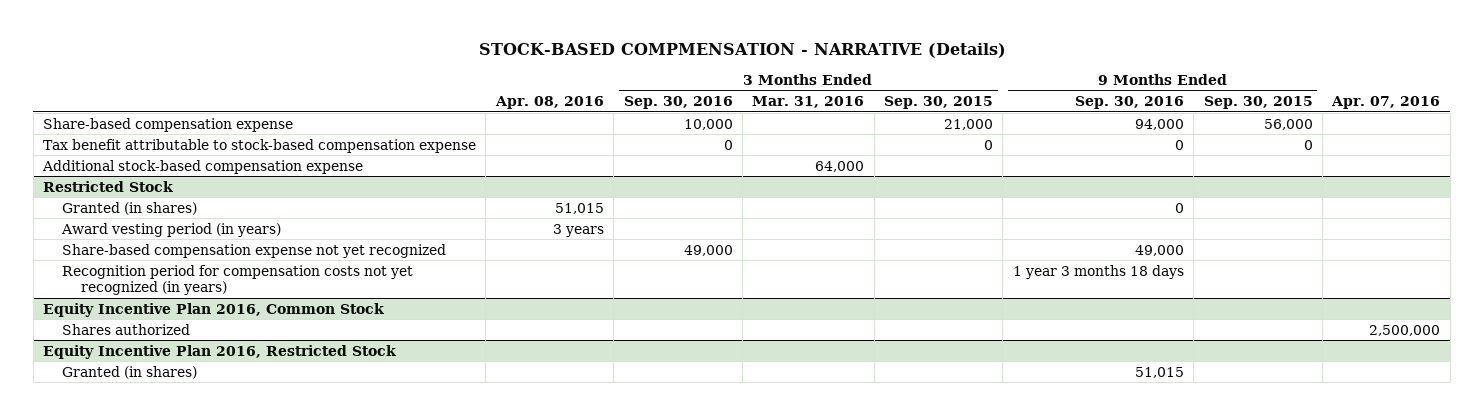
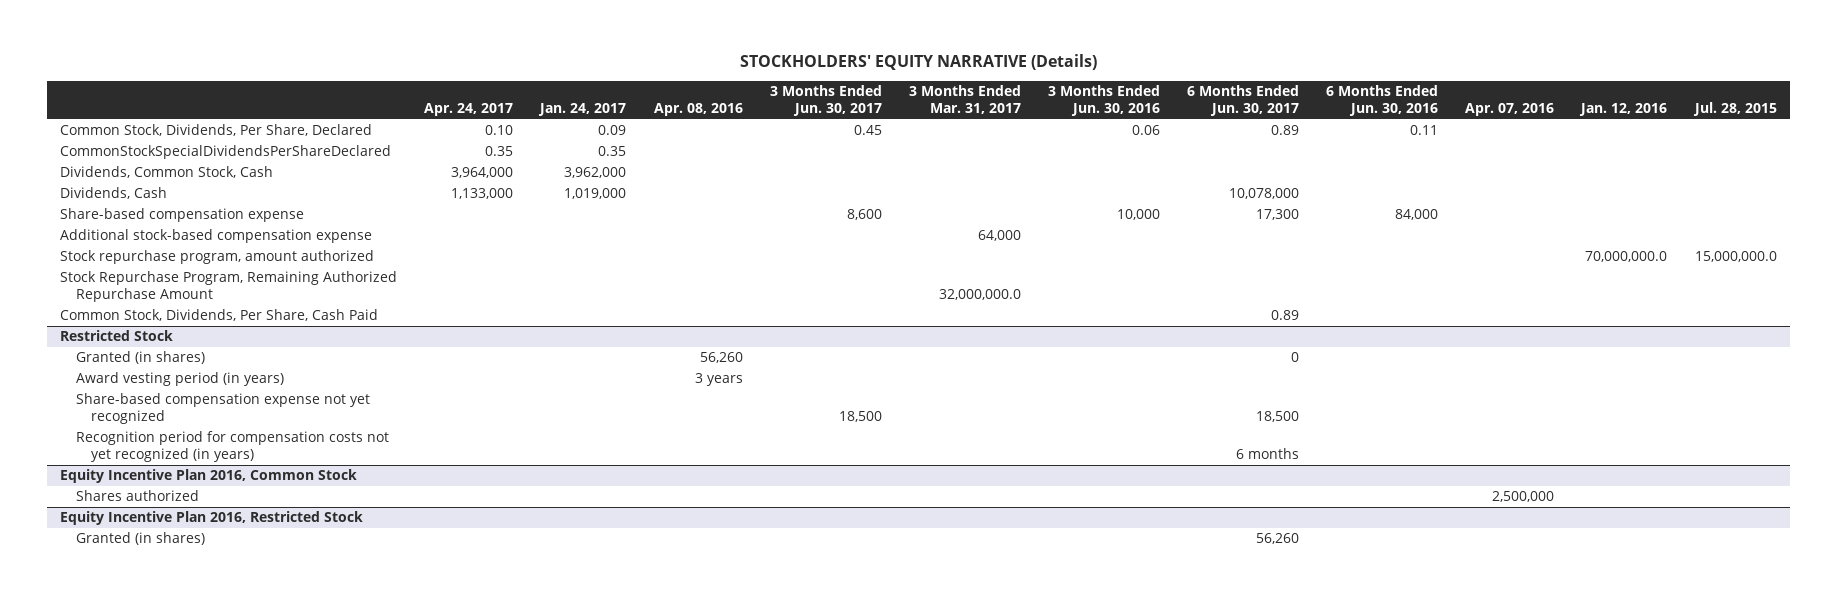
- STOCK-BASED COMPMENSATION - NARRATIVE (Details)
+ STOCKHOLDERS' EQUITY NARRATIVE (Details)
- | Apr. 08, 2016 | 3 Months Ended Sep. 30, 2016 | 3 Months Ended Mar. 31, 2016 | 3 Months Ended Sep. 30, 2015 | 9 Months Ended Sep. 30, 2016 | 9 Months Ended Sep. 30, 2015 | Apr. 07, 2016
+ | Apr. 24, 2017 | Jan. 24, 2017 | Apr. 08, 2016 | 3 Months Ended Jun. 30, 2017 | 3 Months Ended Mar. 31, 2017 | 3 Months Ended Jun. 30, 2016 | 6 Months Ended Jun. 30, 2017 | 6 Months Ended Jun. 30, 2016 | Apr. 07, 2016 | Jan. 12, 2016 | Jul. 28, 2015
+ Common Stock, Dividends, Per Share, Declared | 0.10 | 0.09 | | 0.45 | | 0.06 | 0.89 | 0.11 | | |
+ CommonStockSpecialDividendsPerShareDeclared | 0.35 | 0.35 | | | | | | | | |
+ Dividends, Common Stock, Cash | 3,964,000 | 3,962,000 | | | | | | | | |
+ Dividends, Cash | 1,133,000 | 1,019,000 | | | | | 10,078,000 | | | |
- Tax benefit attributable to stock-based compensation expense | | 0 | | 0 | 0 | 0 |
+ Stock repurchase program, amount authorized | | | | | | | | | | 70,000,000.0 | 15,000,000.0
+ Stock Repurchase Program, Remaining Authorized Repurchase Amount | | | | | 32,000,000.0 | | | | | |
+ Common Stock, Dividends, Per Share, Cash Paid | | | | | | | 0.89 | | | |
@ Restricted Stock
- Granted (in shares) | 51,015 | | | | 0 | |
+ Granted (in shares) | | | 56,260 | | | | 0 | | | |

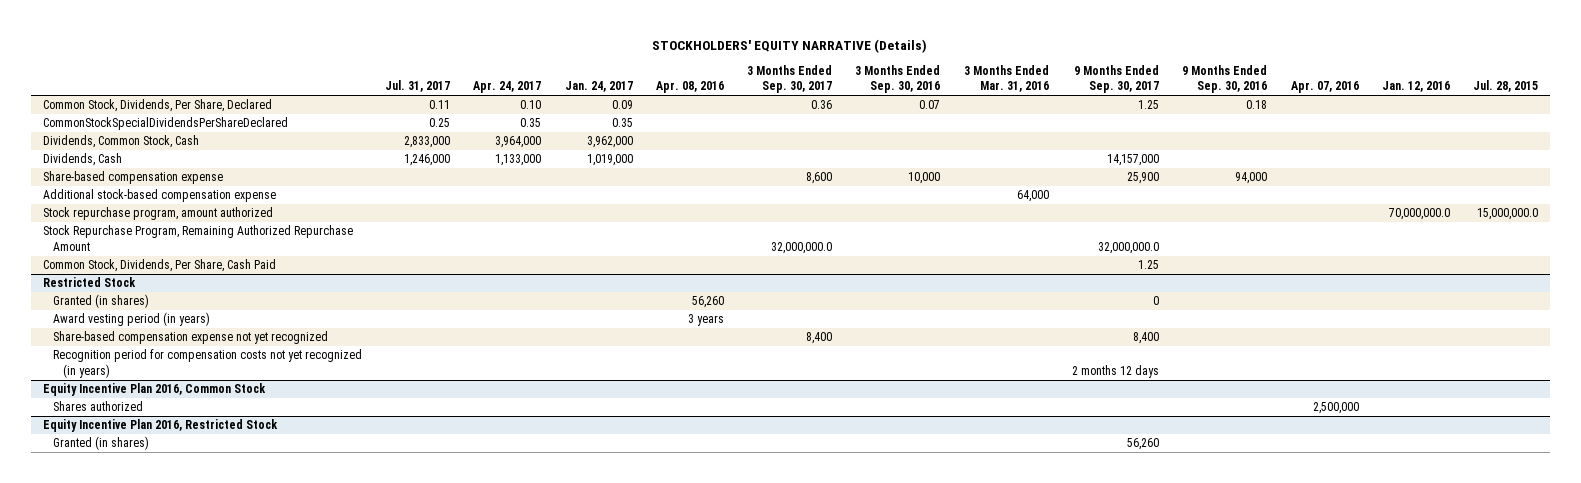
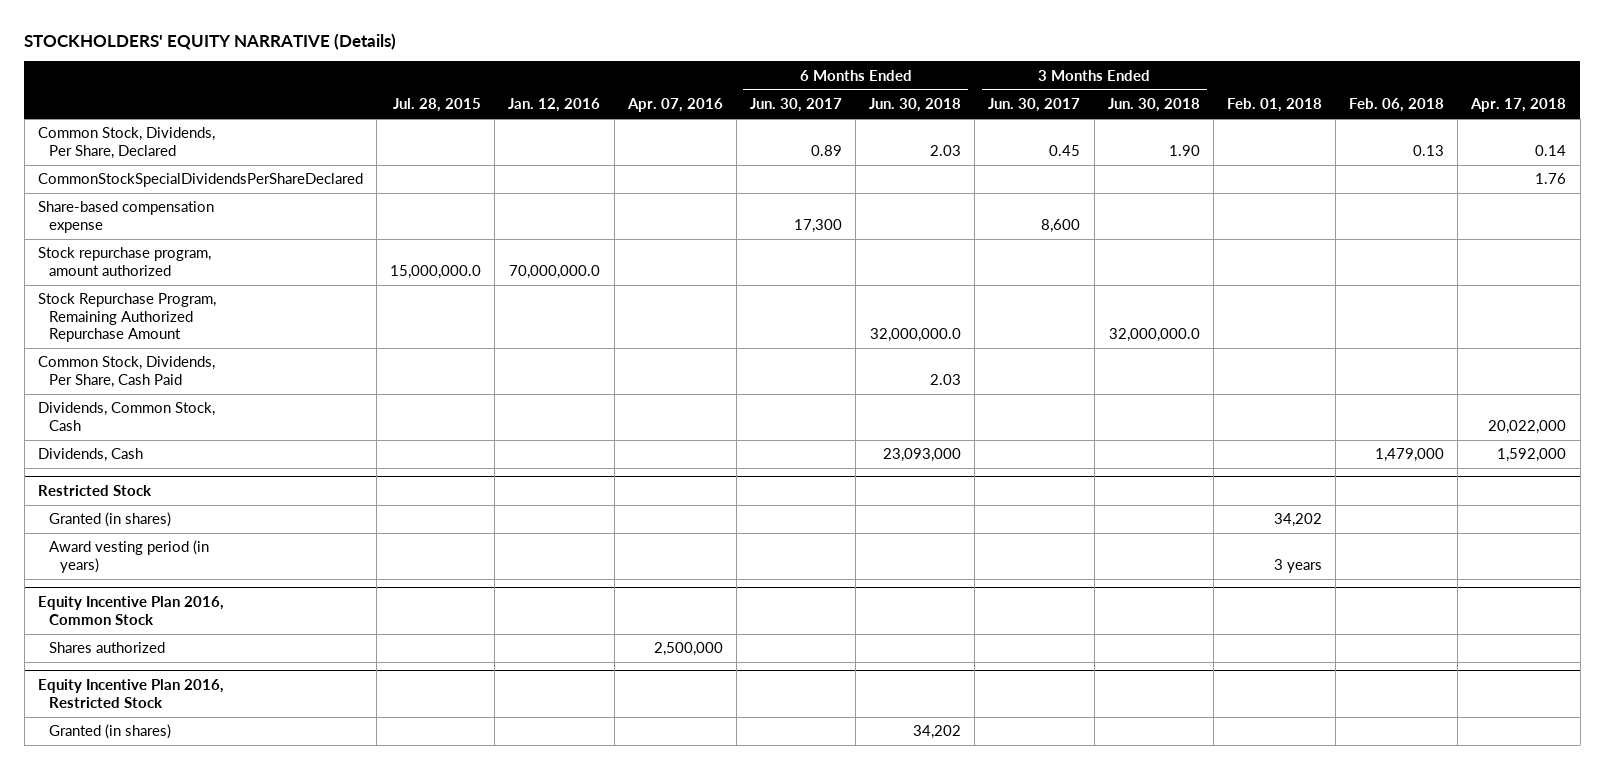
- | Jul. 31, 2017 | Apr. 24, 2017 | Jan. 24, 2017 | Apr. 08, 2016 | 3 Months Ended Sep. 30, 2017 | 3 Months Ended Sep. 30, 2016 | 3 Months Ended Mar. 31, 2016 | 9 Months Ended Sep. 30, 2017 | 9 Months Ended Sep. 30, 2016 | Apr. 07, 2016 | Jan. 12, 2016 | Jul. 28, 2015
+ | Jul. 28, 2015 | Jan. 12, 2016 | Apr. 07, 2016 | 6 Months Ended Jun. 30, 2017 | 6 Months Ended Jun. 30, 2018 | 3 Months Ended Jun. 30, 2017 | 3 Months Ended Jun. 30, 2018 | Feb. 01, 2018 | Feb. 06, 2018 | Apr. 17, 2018
- Additional stock-based compensation expense | | | | | | | 64,000 | | | | |
moved down: Dividends, Common Stock, Cash | | | | | | | | | | 20,022,000
moved down: Dividends, Cash | | | | | 23,093,000 | | | | 1,479,000 | 1,592,000
@ Restricted Stock
- Share-based compensation expense not yet recognized | | | | | 8,400 | | | 8,400 | | | |
- Recognition period for compensation costs not yet recognized (in years) | | | | | | | | 2 months 12 days | | | |

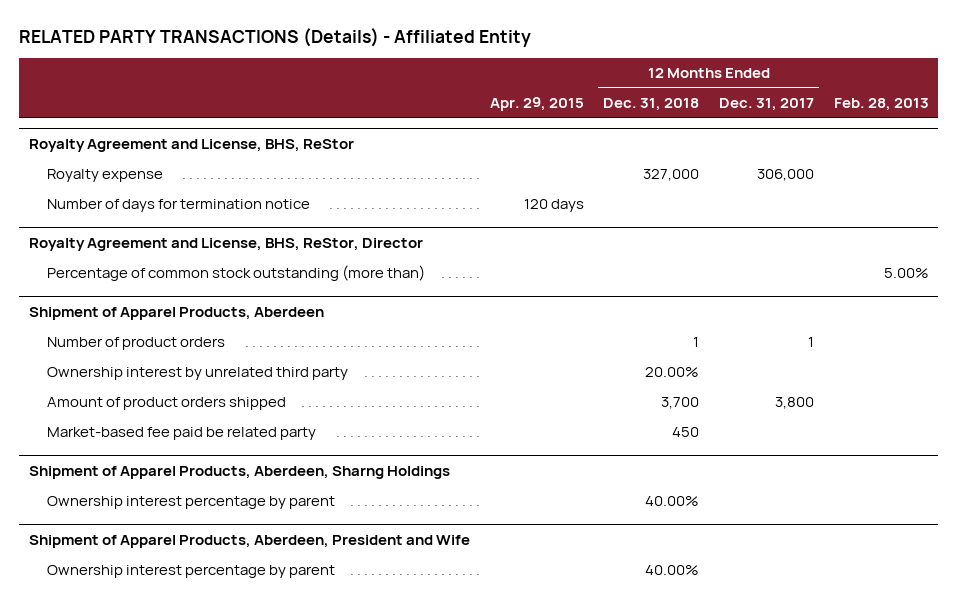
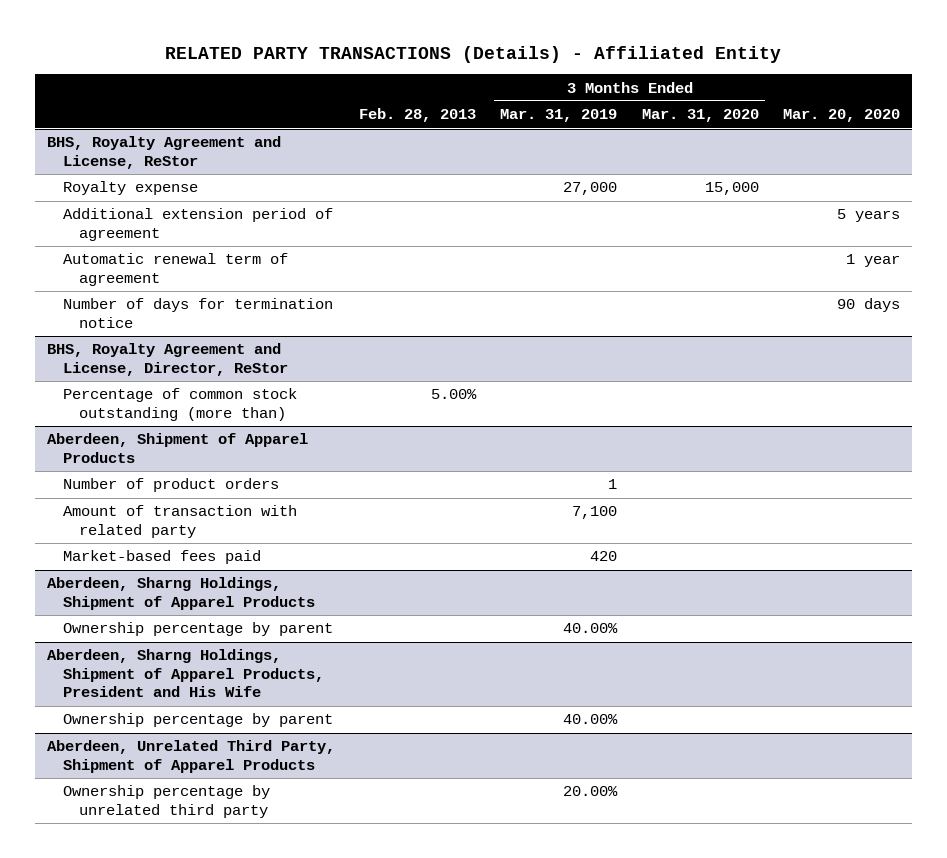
- | Apr. 29, 2015 | 12 Months Ended Dec. 31, 2018 | 12 Months Ended Dec. 31, 2017 | Feb. 28, 2013
+ | Feb. 28, 2013 | 3 Months Ended Mar. 31, 2019 | 3 Months Ended Mar. 31, 2020 | Mar. 20, 2020
- Royalty Agreement and License, BHS, ReStor
+ BHS, Royalty Agreement and License, ReStor
+ Additional extension period of agreement | | | | 5 years
+ Automatic renewal term of agreement | | | | 1 year
- Royalty Agreement and License, BHS, ReStor, Director
+ BHS, Royalty Agreement and License, Director, ReStor
- Shipment of Apparel Products, Aberdeen
+ Aberdeen, Shipment of Apparel Products
- Ownership interest by unrelated third party | | 20.00% | |
- Amount of product orders shipped | | 3,700 | 3,800 |
- Market-based fee paid be related party | | 450 | |
- Shipment of Apparel Products, Aberdeen, Sharng Holdings
- Ownership interest percentage by parent | | 40.00% | |
- Shipment of Apparel Products, Aberdeen, President and Wife
- Ownership interest percentage by parent | | 40.00% | |
+ Amount of transaction with related party | | 7,100 | |
+ Market-based fees paid | | 420 | |
+ Aberdeen, Sharng Holdings, Shipment of Apparel Products
+ Ownership percentage by parent | | 40.00% | |
+ Aberdeen, Sharng Holdings, Shipment of Apparel Products, President and His Wife
+ Ownership percentage by parent | | 40.00% | |
+ Aberdeen, Unrelated Third Party, Shipment of Apparel Products
+ Ownership percentage by unrelated third party | | 20.00% | |

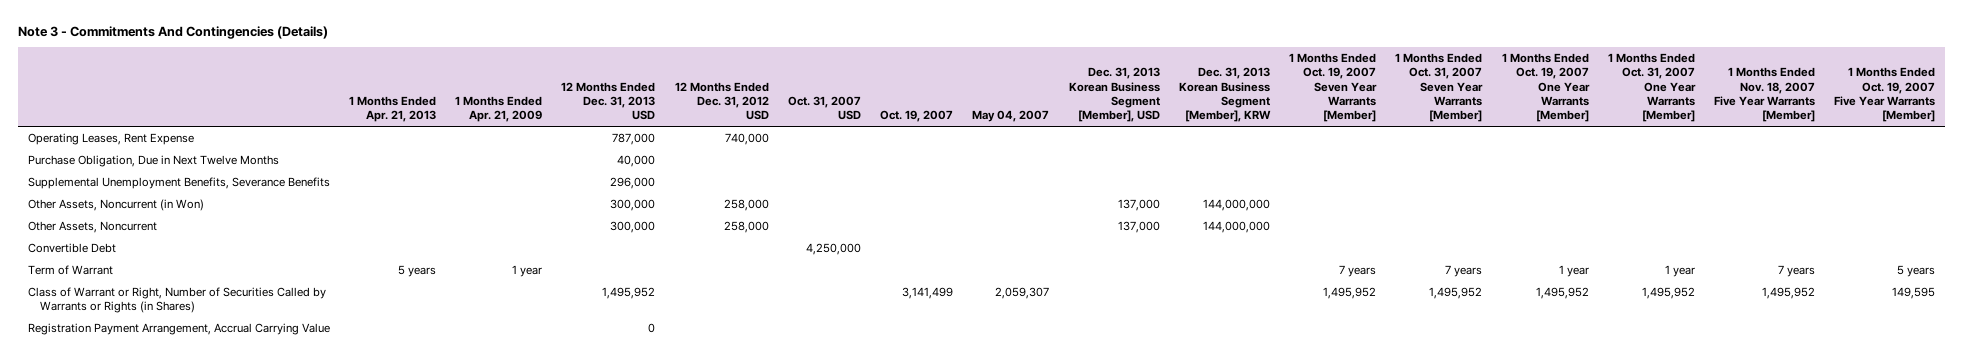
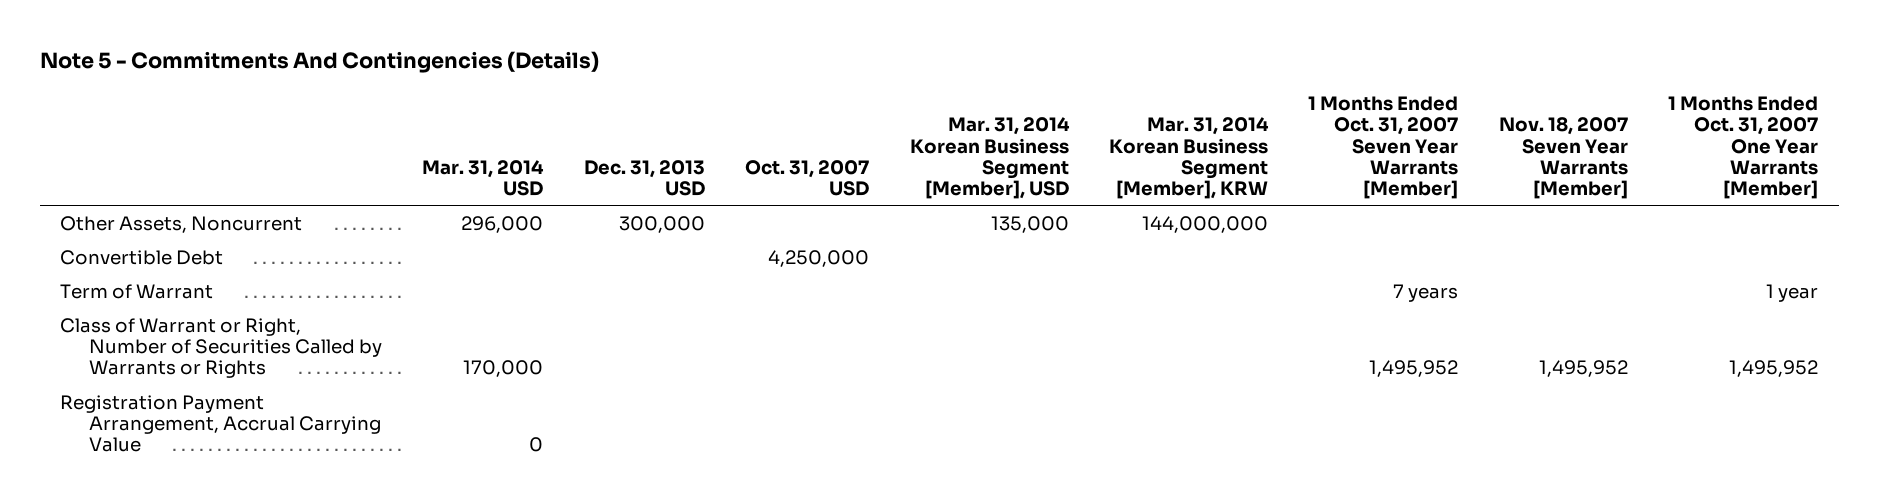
- Note 3 - Commitments And Contingencies (Details)
+ Note 5 - Commitments And Contingencies (Details)
- | 1 Months Ended Apr. 21, 2013 | 1 Months Ended Apr. 21, 2009 | 12 Months Ended Dec. 31, 2013 USD | 12 Months Ended Dec. 31, 2012 USD | Oct. 31, 2007 USD | Oct. 19, 2007 | May 04, 2007 | Dec. 31, 2013 Korean Business Segment [Member], USD | Dec. 31, 2013 Korean Business Segment [Member], KRW | 1 Months Ended Oct. 19, 2007 Seven Year Warrants [Member] | 1 Months Ended Oct. 31, 2007 Seven Year Warrants [Member] | 1 Months Ended Oct. 19, 2007 One Year Warrants [Member] | 1 Months Ended Oct. 31, 2007 One Year Warrants [Member] | 1 Months Ended Nov. 18, 2007 Five Year Warrants [Member] | 1 Months Ended Oct. 19, 2007 Five Year Warrants [Member]
+ | Mar. 31, 2014 USD | Dec. 31, 2013 USD | Oct. 31, 2007 USD | Mar. 31, 2014 Korean Business Segment [Member], USD | Mar. 31, 2014 Korean Business Segment [Member], KRW | 1 Months Ended Oct. 31, 2007 Seven Year Warrants [Member] | Nov. 18, 2007 Seven Year Warrants [Member] | 1 Months Ended Oct. 31, 2007 One Year Warrants [Member]
- Operating Leases, Rent Expense | | | 787,000 | 740,000 | | | | | | | | | | |
- Purchase Obligation, Due in Next Twelve Months | | | 40,000 | | | | | | | | | | | |
- Supplemental Unemployment Benefits, Severance Benefits | | | 296,000 | | | | | | | | | | | |
- Other Assets, Noncurrent (in Won) | | | 300,000 | 258,000 | | | | 137,000 | 144,000,000 | | | | | |
- Class of Warrant or Right, Number of Securities Called by Warrants or Rights (in Shares) | | | 1,495,952 | | | 3,141,499 | 2,059,307 | | | 1,495,952 | 1,495,952 | 1,495,952 | 1,495,952 | 1,495,952 | 149,595
+ Class of Warrant or Right, Number of Securities Called by Warrants or Rights | 170,000 | | | | | 1,495,952 | 1,495,952 | 1,495,952

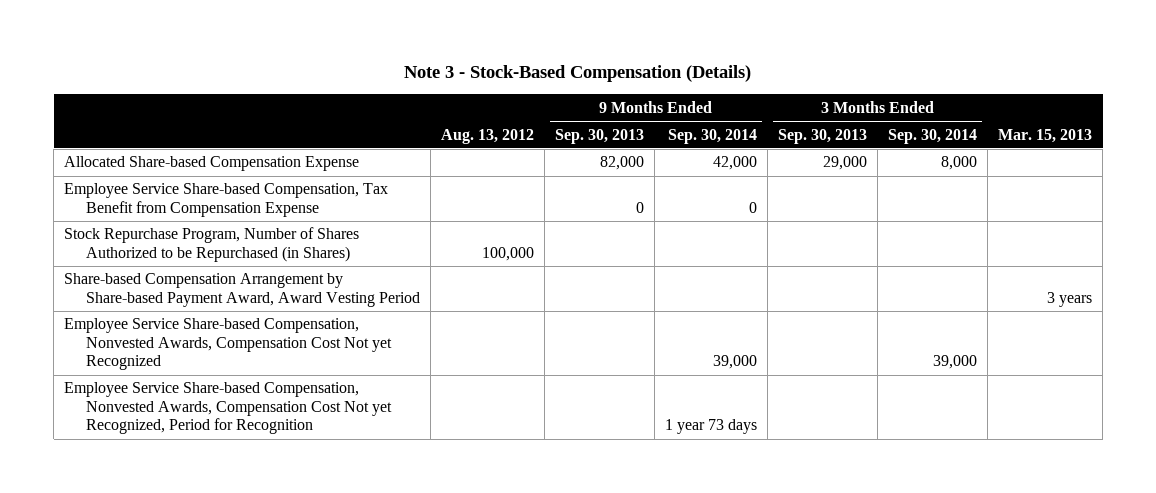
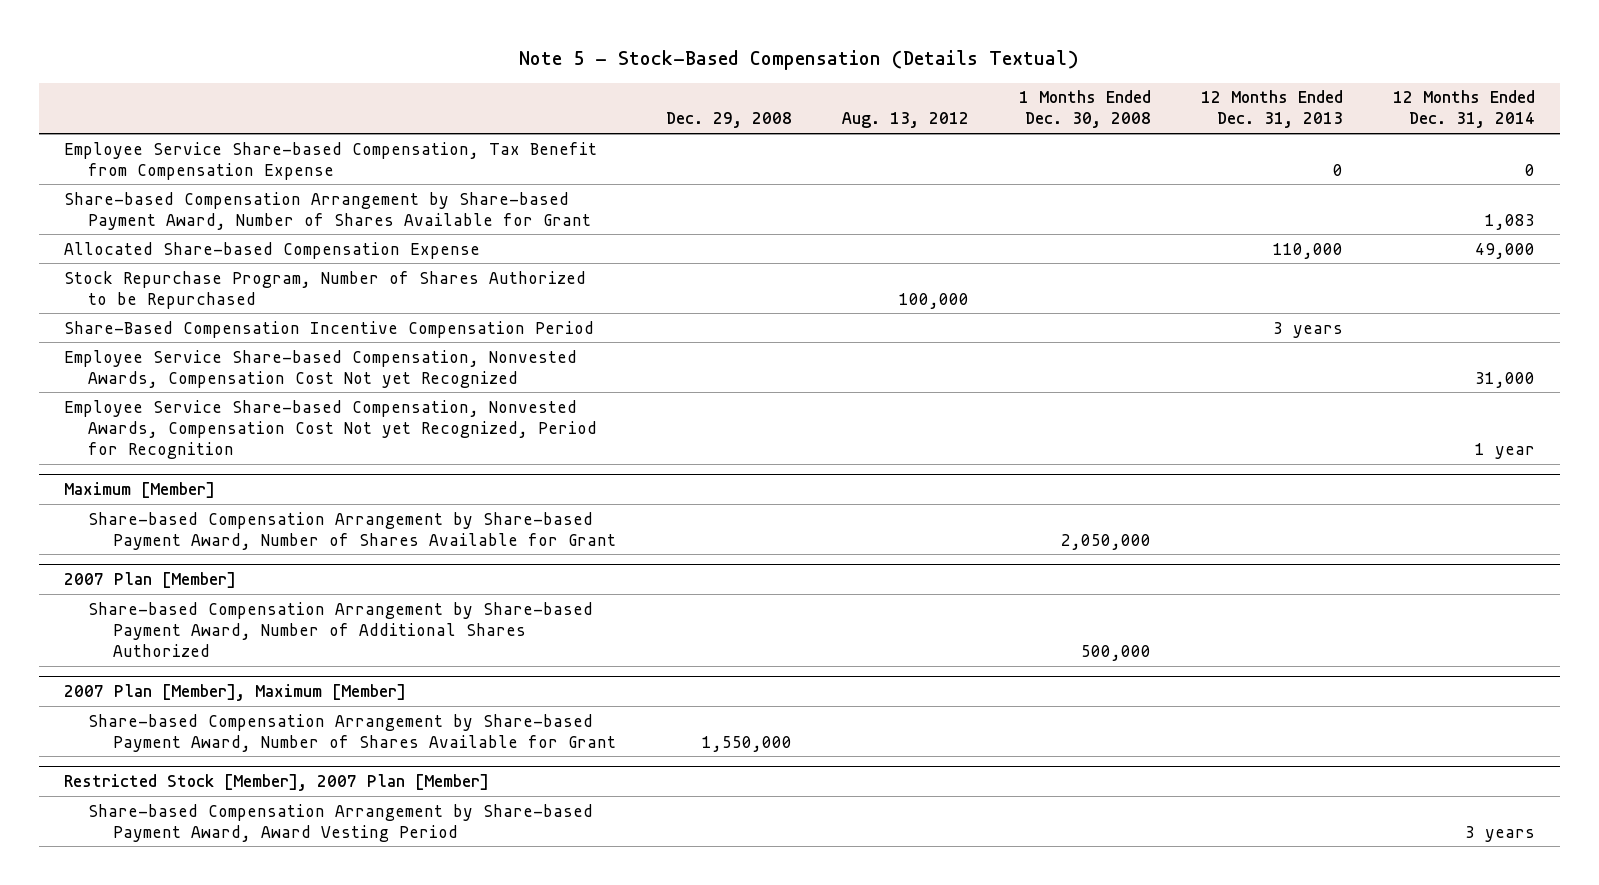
- Note 3 - Stock-Based Compensation (Details)
+ Note 5 - Stock-Based Compensation (Details Textual)
- | Aug. 13, 2012 | 9 Months Ended Sep. 30, 2013 | 9 Months Ended Sep. 30, 2014 | 3 Months Ended Sep. 30, 2013 | 3 Months Ended Sep. 30, 2014 | Mar. 15, 2013
+ | Dec. 29, 2008 | Aug. 13, 2012 | 1 Months Ended Dec. 30, 2008 | 12 Months Ended Dec. 31, 2013 | 12 Months Ended Dec. 31, 2014
- Stock Repurchase Program, Number of Shares Authorized to be Repurchased (in Shares) | 100,000 | | | | |
- Share-based Compensation Arrangement by Share-based Payment Award, Award Vesting Period | | | | | | 3 years
+ Share-based Compensation Arrangement by Share-based Payment Award, Number of Shares Available for Grant | | | | | 1,083
moved down: Allocated Share-based Compensation Expense | | | | 110,000 | 49,000
+ Stock Repurchase Program, Number of Shares Authorized to be Repurchased | | 100,000 | | |
+ Share-Based Compensation Incentive Compensation Period | | | | 3 years |
+ Maximum [Member]
+ Share-based Compensation Arrangement by Share-based Payment Award, Number of Shares Available for Grant | | | 2,050,000 | |
+ 2007 Plan [Member]
+ Share-based Compensation Arrangement by Share-based Payment Award, Number of Additional Shares Authorized | | | 500,000 | |
+ 2007 Plan [Member], Maximum [Member]
+ Share-based Compensation Arrangement by Share-based Payment Award, Number of Shares Available for Grant | 1,550,000 | | | |
+ Restricted Stock [Member], 2007 Plan [Member]
+ Share-based Compensation Arrangement by Share-based Payment Award, Award Vesting Period | | | | | 3 years

